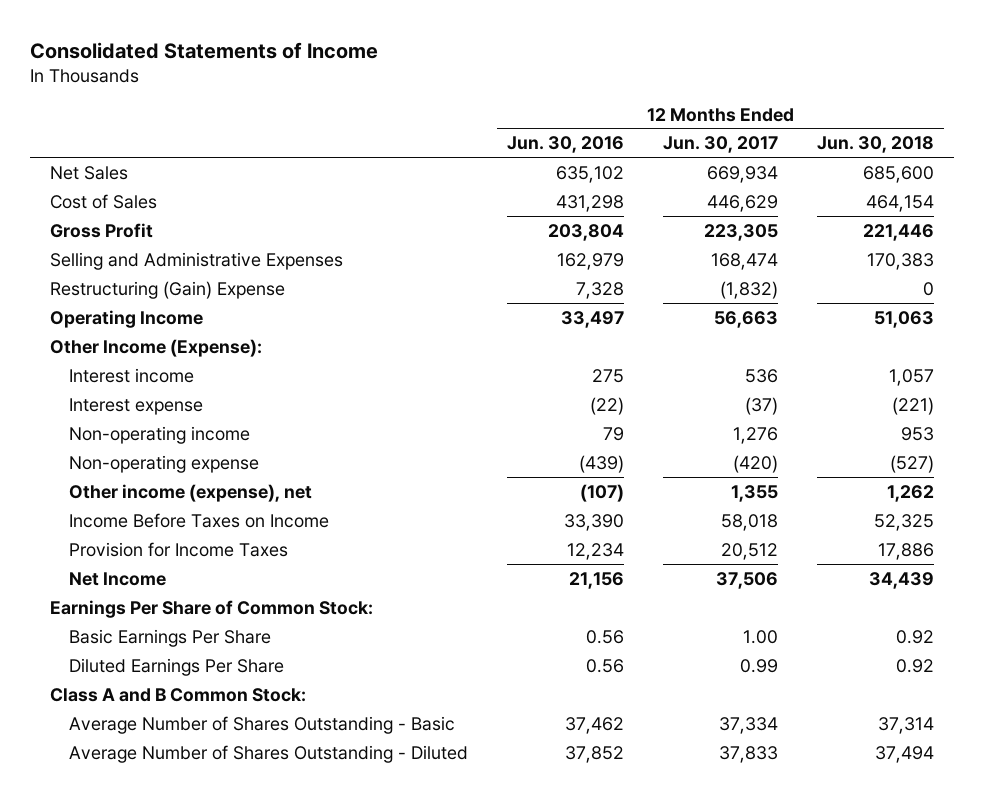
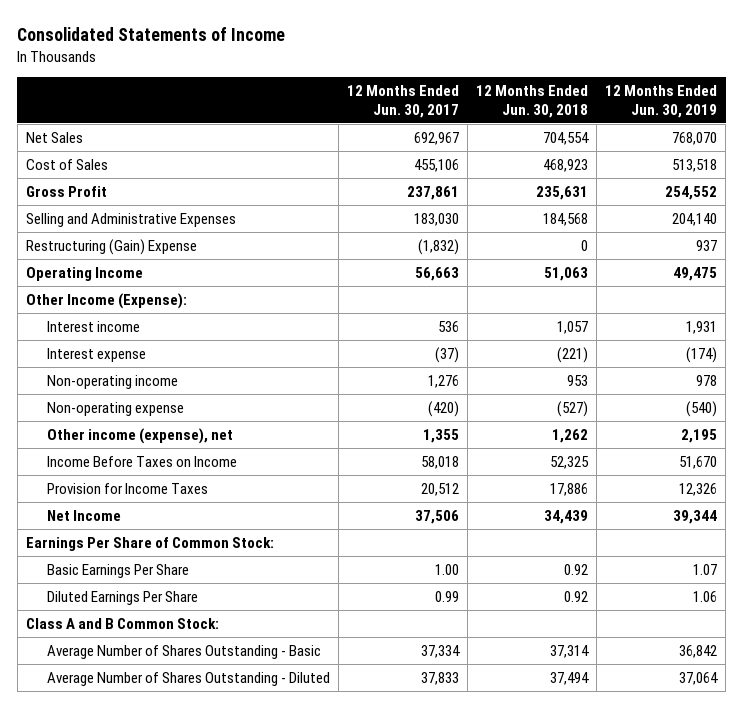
- | 12 Months Ended Jun. 30, 2016 | 12 Months Ended Jun. 30, 2017 | 12 Months Ended Jun. 30, 2018
+ | 12 Months Ended Jun. 30, 2017 | 12 Months Ended Jun. 30, 2018 | 12 Months Ended Jun. 30, 2019
- Net Sales | 635,102 | 669,934 | 685,600
- Cost of Sales | 431,298 | 446,629 | 464,154
- Gross Profit | 203,804 | 223,305 | 221,446
- Selling and Administrative Expenses | 162,979 | 168,474 | 170,383
+ Net Sales | 692,967 | 704,554 | 768,070
+ Cost of Sales | 455,106 | 468,923 | 513,518
+ Gross Profit | 237,861 | 235,631 | 254,552
+ Selling and Administrative Expenses | 183,030 | 184,568 | 204,140

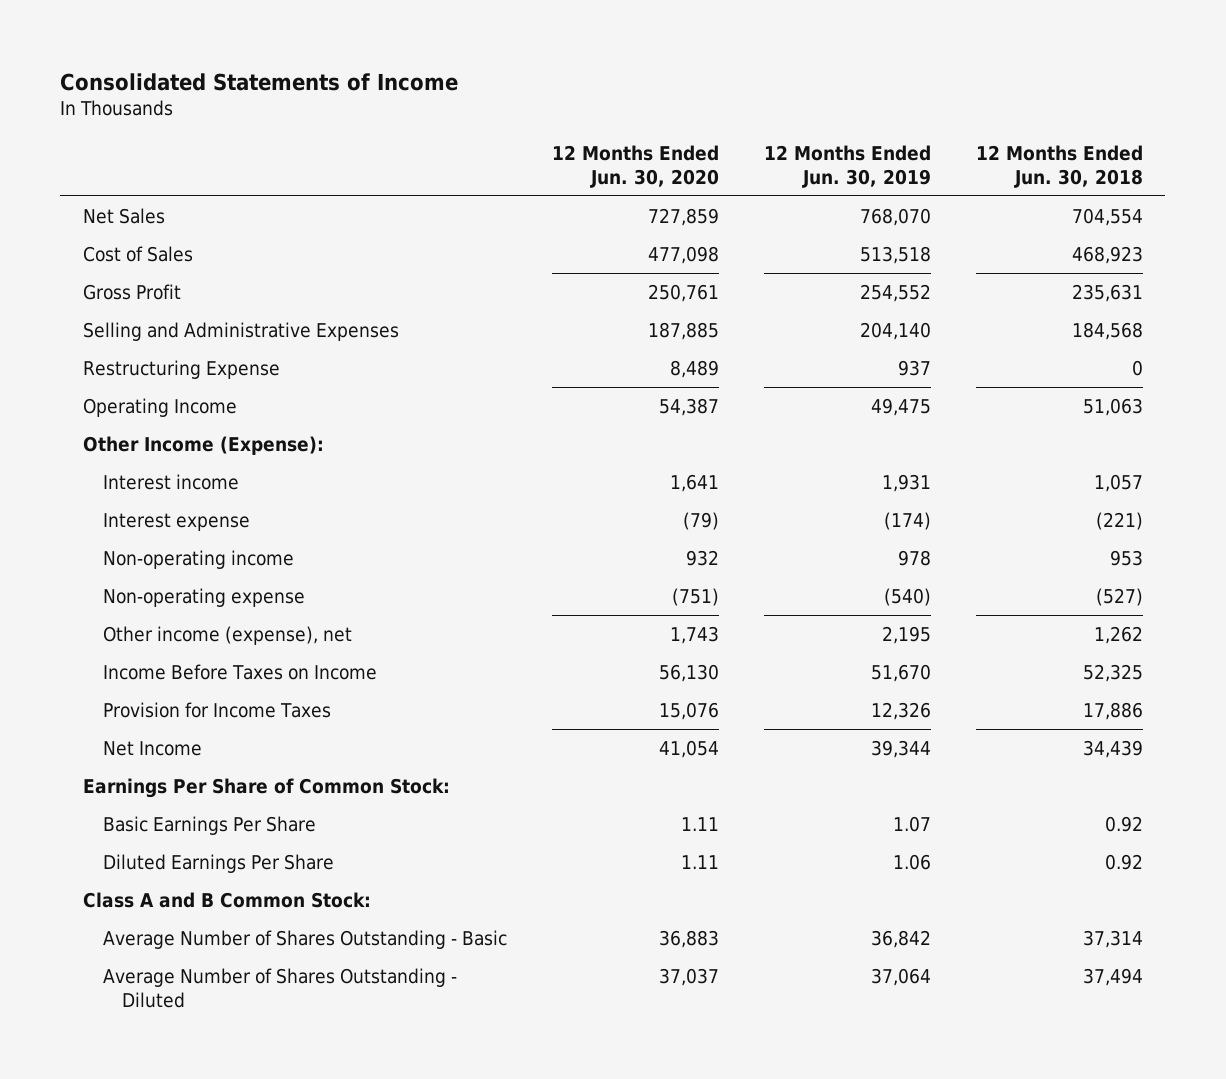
- | 12 Months Ended Jun. 30, 2017 | 12 Months Ended Jun. 30, 2018 | 12 Months Ended Jun. 30, 2019
+ | 12 Months Ended Jun. 30, 2020 | 12 Months Ended Jun. 30, 2019 | 12 Months Ended Jun. 30, 2018
- Restructuring (Gain) Expense | (1,832) | 0 | 937
+ Restructuring Expense | 8,489 | 937 | 0

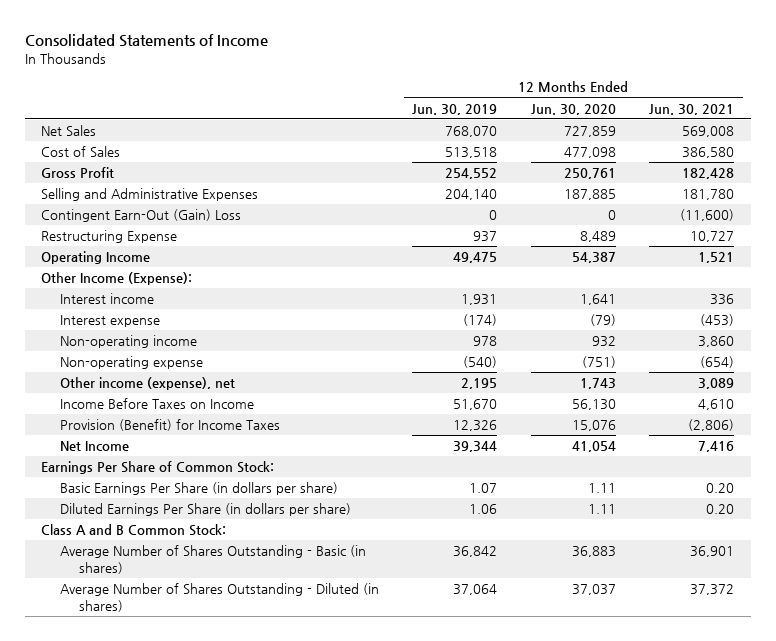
- | 12 Months Ended Jun. 30, 2020 | 12 Months Ended Jun. 30, 2019 | 12 Months Ended Jun. 30, 2018
+ | 12 Months Ended Jun. 30, 2019 | 12 Months Ended Jun. 30, 2020 | 12 Months Ended Jun. 30, 2021
+ Contingent Earn-Out (Gain) Loss | 0 | 0 | (11,600)
- Provision for Income Taxes | 15,076 | 12,326 | 17,886
+ Provision (Benefit) for Income Taxes | 12,326 | 15,076 | (2,806)
- Basic Earnings Per Share | 1.11 | 1.07 | 0.92
- Diluted Earnings Per Share | 1.11 | 1.06 | 0.92
+ Basic Earnings Per Share (in dollars per share) | 1.07 | 1.11 | 0.20
+ Diluted Earnings Per Share (in dollars per share) | 1.06 | 1.11 | 0.20
- Average Number of Shares Outstanding - Basic | 36,883 | 36,842 | 37,314
- Average Number of Shares Outstanding - Diluted | 37,037 | 37,064 | 37,494
+ Average Number of Shares Outstanding - Basic (in shares) | 36,842 | 36,883 | 36,901
+ Average Number of Shares Outstanding - Diluted (in shares) | 37,064 | 37,037 | 37,372

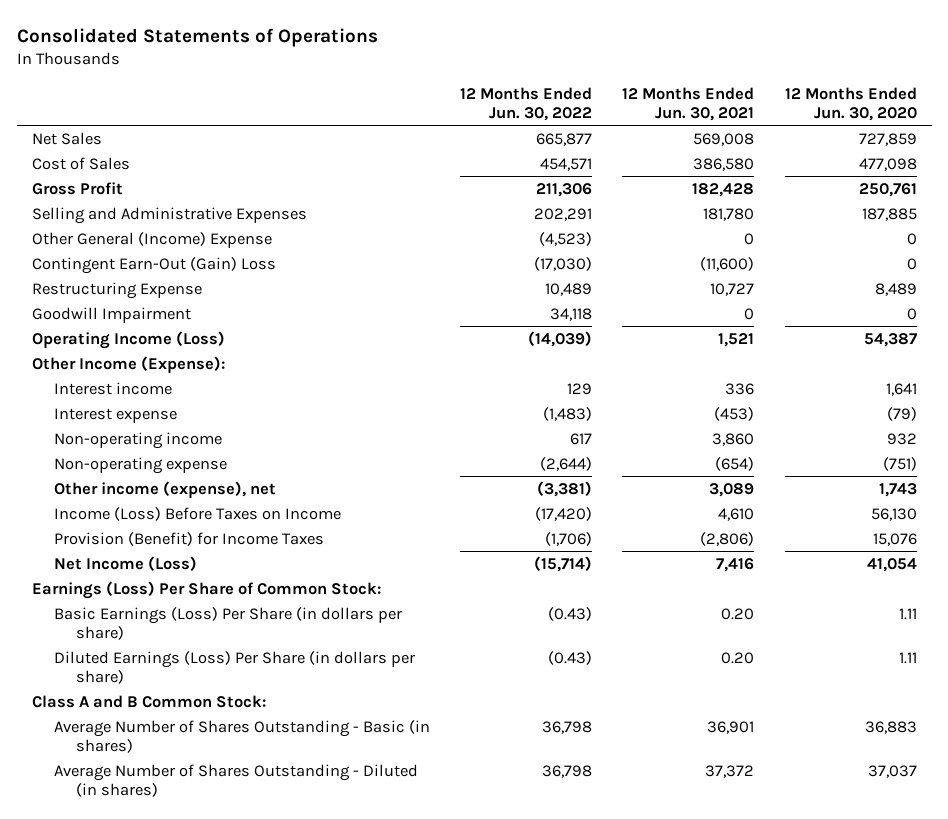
- Consolidated Statements of Income
+ Consolidated Statements of Operations
- | 12 Months Ended Jun. 30, 2019 | 12 Months Ended Jun. 30, 2020 | 12 Months Ended Jun. 30, 2021
+ | 12 Months Ended Jun. 30, 2022 | 12 Months Ended Jun. 30, 2021 | 12 Months Ended Jun. 30, 2020
+ Other General (Income) Expense | (4,523) | 0 | 0
- Operating Income | 49,475 | 54,387 | 1,521
+ Goodwill Impairment | 34,118 | 0 | 0
+ Operating Income (Loss) | (14,039) | 1,521 | 54,387
- Income Before Taxes on Income | 51,670 | 56,130 | 4,610
+ Income (Loss) Before Taxes on Income | (17,420) | 4,610 | 56,130
- Net Income | 39,344 | 41,054 | 7,416
- Earnings Per Share of Common Stock:
- Basic Earnings Per Share (in dollars per share) | 1.07 | 1.11 | 0.20
- Diluted Earnings Per Share (in dollars per share) | 1.06 | 1.11 | 0.20
+ Net Income (Loss) | (15,714) | 7,416 | 41,054
+ Earnings (Loss) Per Share of Common Stock:
+ Basic Earnings (Loss) Per Share (in dollars per share) | (0.43) | 0.20 | 1.11
+ Diluted Earnings (Loss) Per Share (in dollars per share) | (0.43) | 0.20 | 1.11

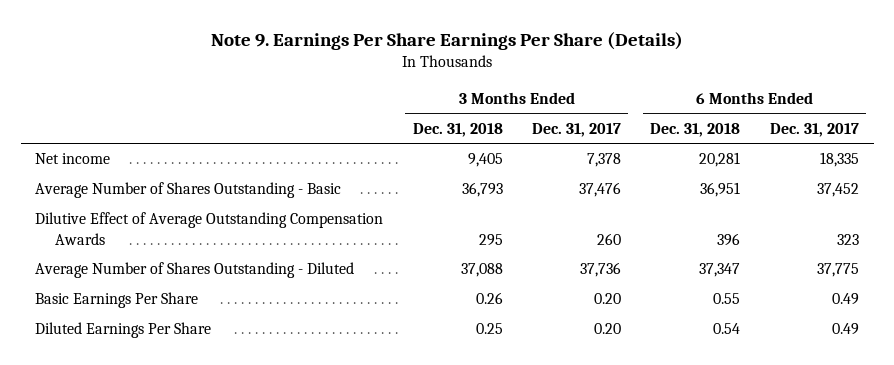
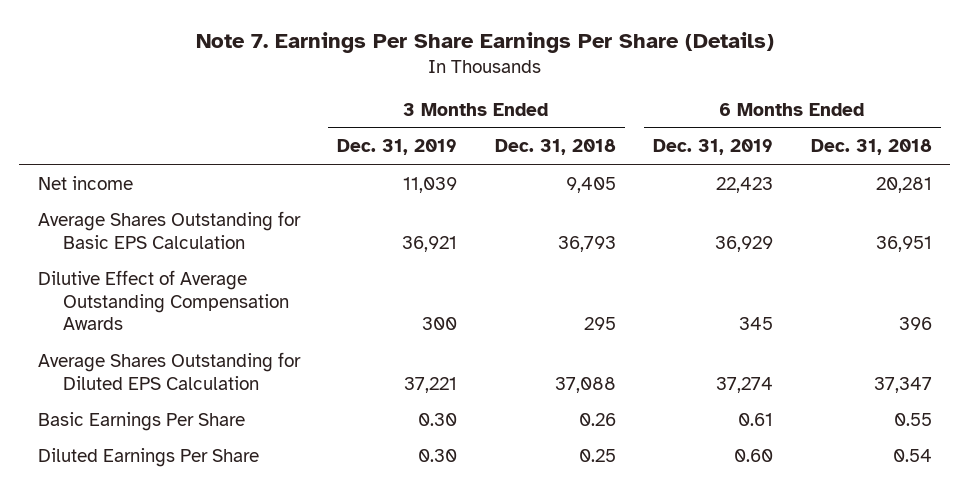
- Note 9. Earnings Per Share Earnings Per Share (Details)
+ Note 7. Earnings Per Share Earnings Per Share (Details)
- | 3 Months Ended Dec. 31, 2018 | 3 Months Ended Dec. 31, 2017 | 6 Months Ended Dec. 31, 2018 | 6 Months Ended Dec. 31, 2017
+ | 3 Months Ended Dec. 31, 2019 | 3 Months Ended Dec. 31, 2018 | 6 Months Ended Dec. 31, 2019 | 6 Months Ended Dec. 31, 2018
- Average Number of Shares Outstanding - Basic | 36,793 | 37,476 | 36,951 | 37,452
+ Average Shares Outstanding for Basic EPS Calculation | 36,921 | 36,793 | 36,929 | 36,951
- Average Number of Shares Outstanding - Diluted | 37,088 | 37,736 | 37,347 | 37,775
+ Average Shares Outstanding for Diluted EPS Calculation | 37,221 | 37,088 | 37,274 | 37,347

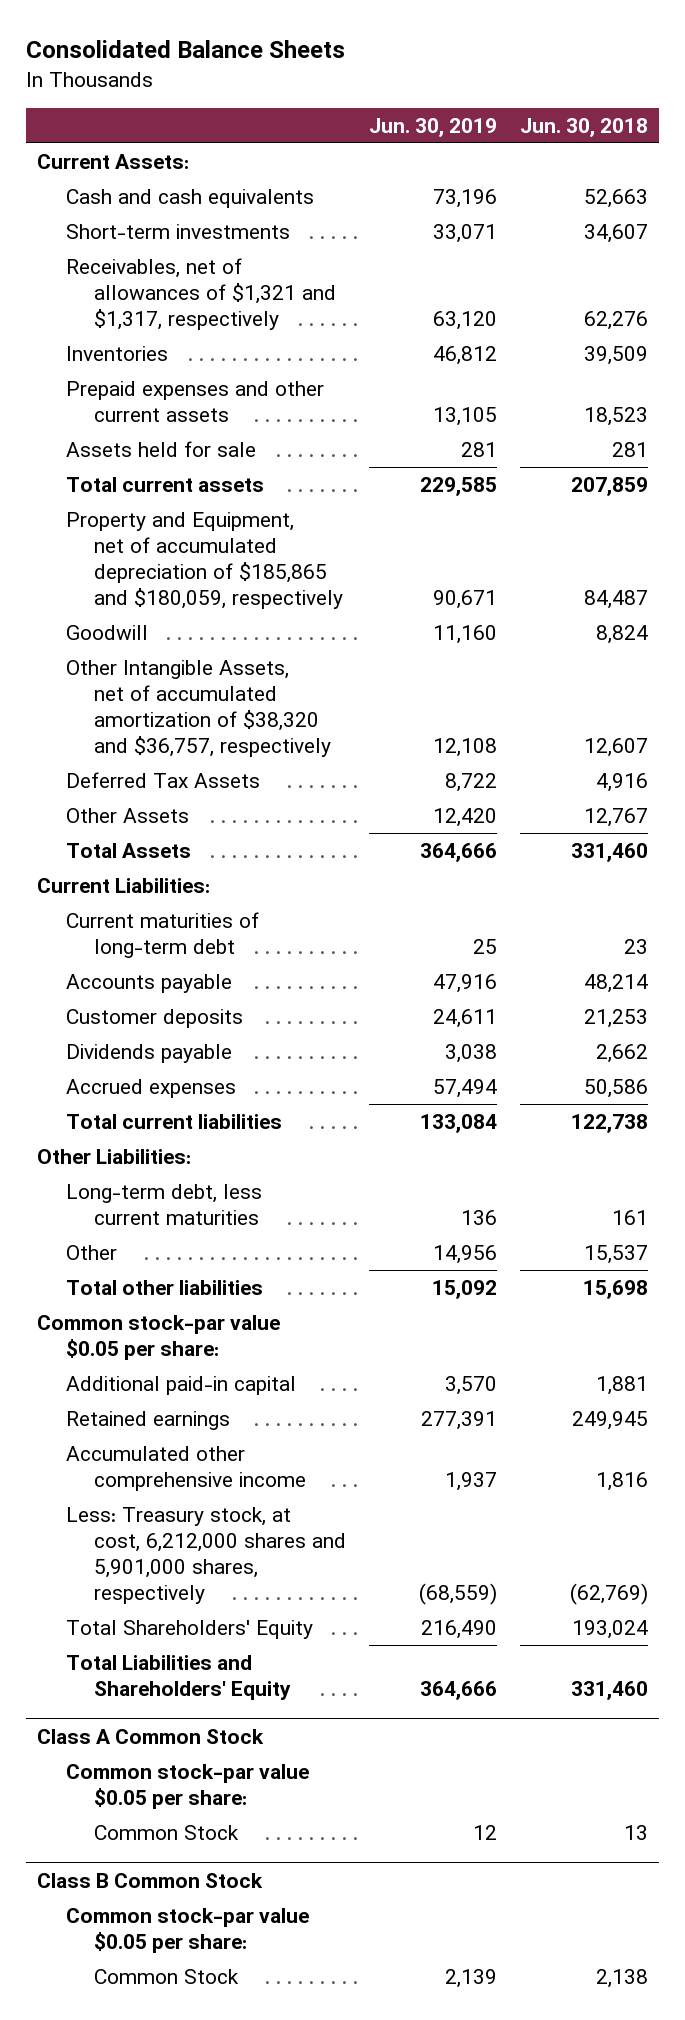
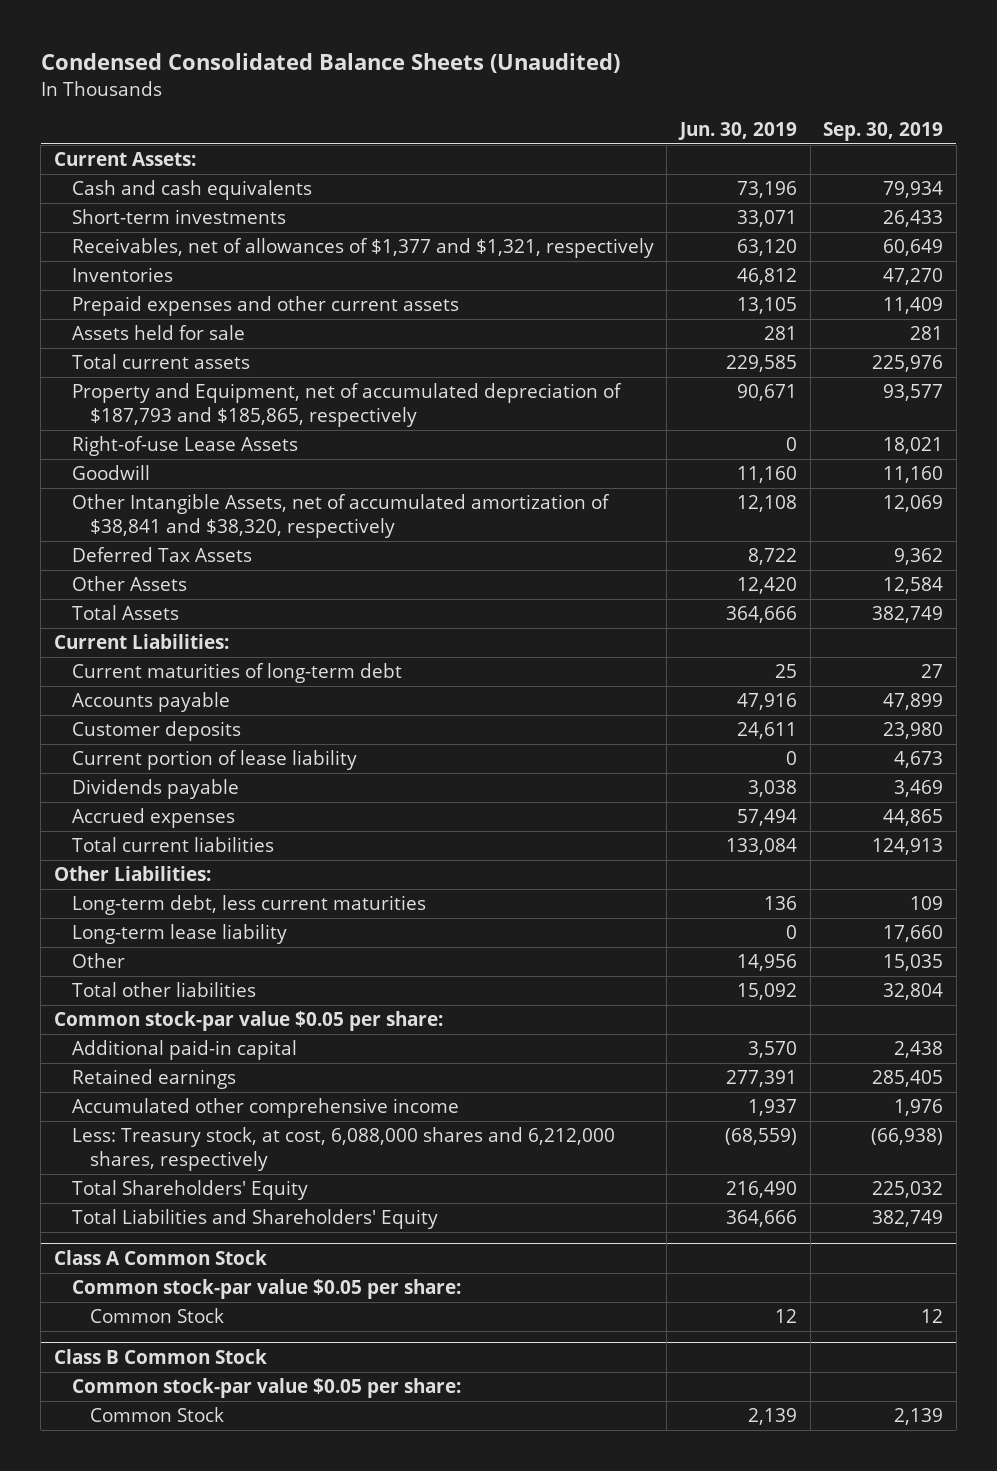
- Consolidated Balance Sheets
+ Condensed Consolidated Balance Sheets (Unaudited)
- | Jun. 30, 2019 | Jun. 30, 2018
+ | Jun. 30, 2019 | Sep. 30, 2019
- Receivables, net of allowances of $1,321 and $1,317, respectively | 63,120 | 62,276
+ Receivables, net of allowances of $1,377 and $1,321, respectively | 63,120 | 60,649
- Property and Equipment, net of accumulated depreciation of $185,865 and $180,059, respectively | 90,671 | 84,487
+ Property and Equipment, net of accumulated depreciation of $187,793 and $185,865, respectively | 90,671 | 93,577
+ Right-of-use Lease Assets | 0 | 18,021
- Other Intangible Assets, net of accumulated amortization of $38,320 and $36,757, respectively | 12,108 | 12,607
+ Other Intangible Assets, net of accumulated amortization of $38,841 and $38,320, respectively | 12,108 | 12,069
+ Current portion of lease liability | 0 | 4,673
+ Long-term lease liability | 0 | 17,660
- Less: Treasury stock, at cost, 6,212,000 shares and 5,901,000 shares, respectively | (68,559) | (62,769)
+ Less: Treasury stock, at cost, 6,088,000 shares and 6,212,000 shares, respectively | (68,559) | (66,938)

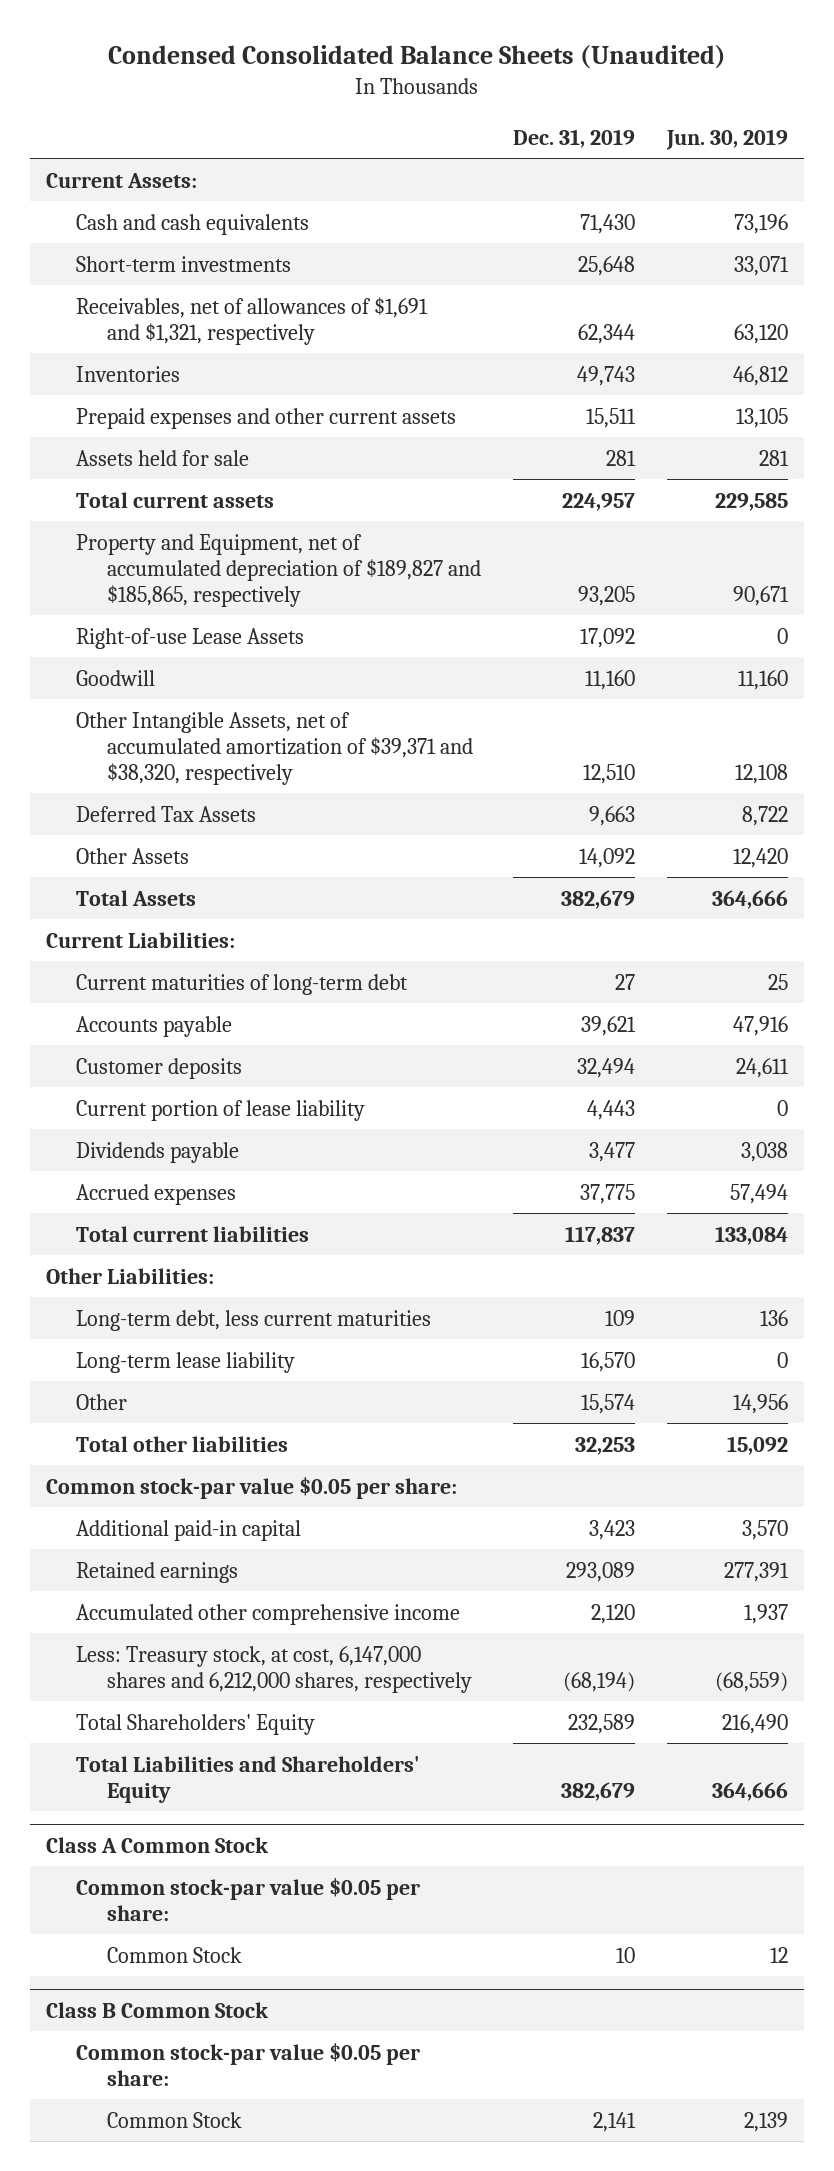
- | Jun. 30, 2019 | Sep. 30, 2019
+ | Dec. 31, 2019 | Jun. 30, 2019
- Receivables, net of allowances of $1,377 and $1,321, respectively | 63,120 | 60,649
+ Receivables, net of allowances of $1,691 and $1,321, respectively | 62,344 | 63,120
- Property and Equipment, net of accumulated depreciation of $187,793 and $185,865, respectively | 90,671 | 93,577
+ Property and Equipment, net of accumulated depreciation of $189,827 and $185,865, respectively | 93,205 | 90,671
- Other Intangible Assets, net of accumulated amortization of $38,841 and $38,320, respectively | 12,108 | 12,069
+ Other Intangible Assets, net of accumulated amortization of $39,371 and $38,320, respectively | 12,510 | 12,108
- Less: Treasury stock, at cost, 6,088,000 shares and 6,212,000 shares, respectively | (68,559) | (66,938)
+ Less: Treasury stock, at cost, 6,147,000 shares and 6,212,000 shares, respectively | (68,194) | (68,559)

